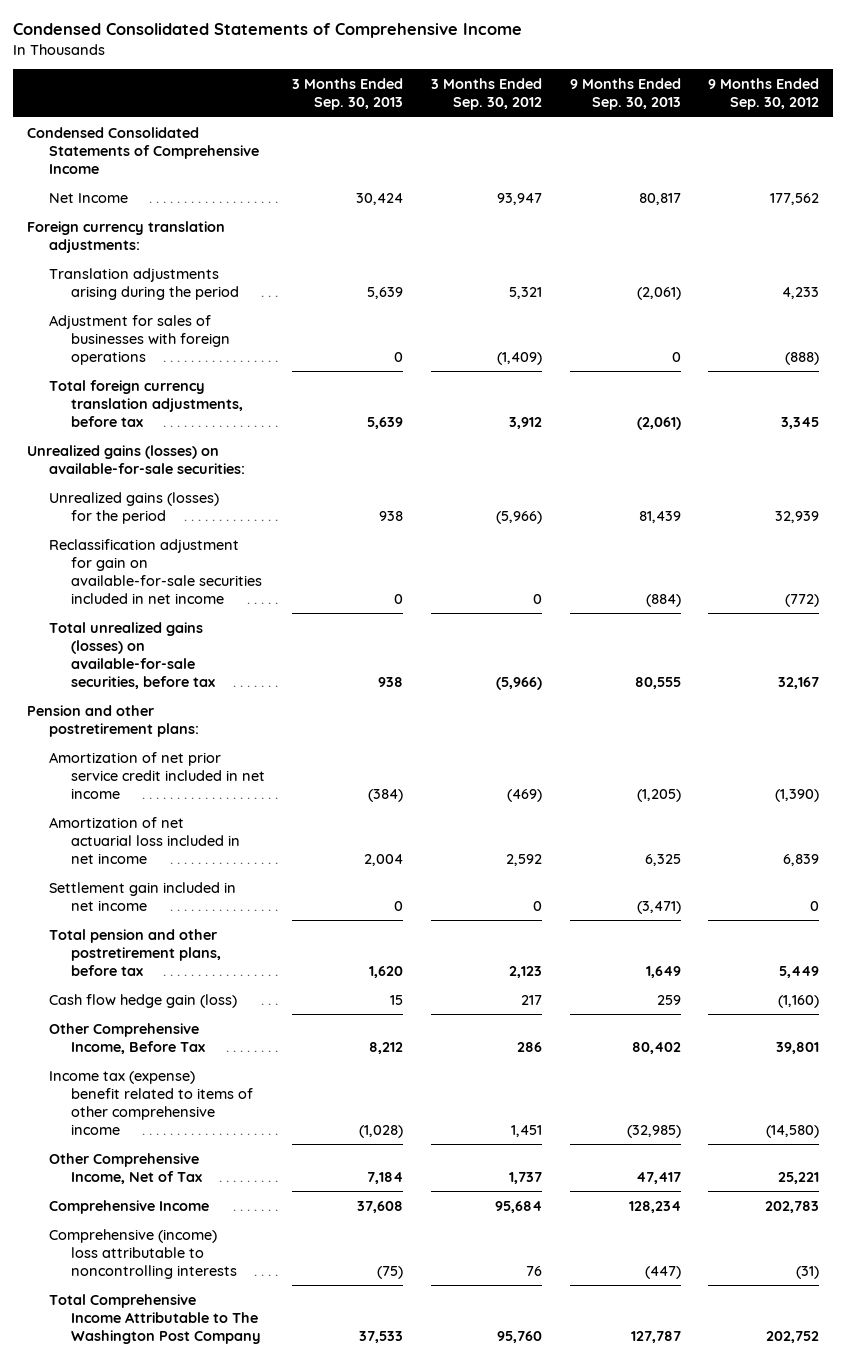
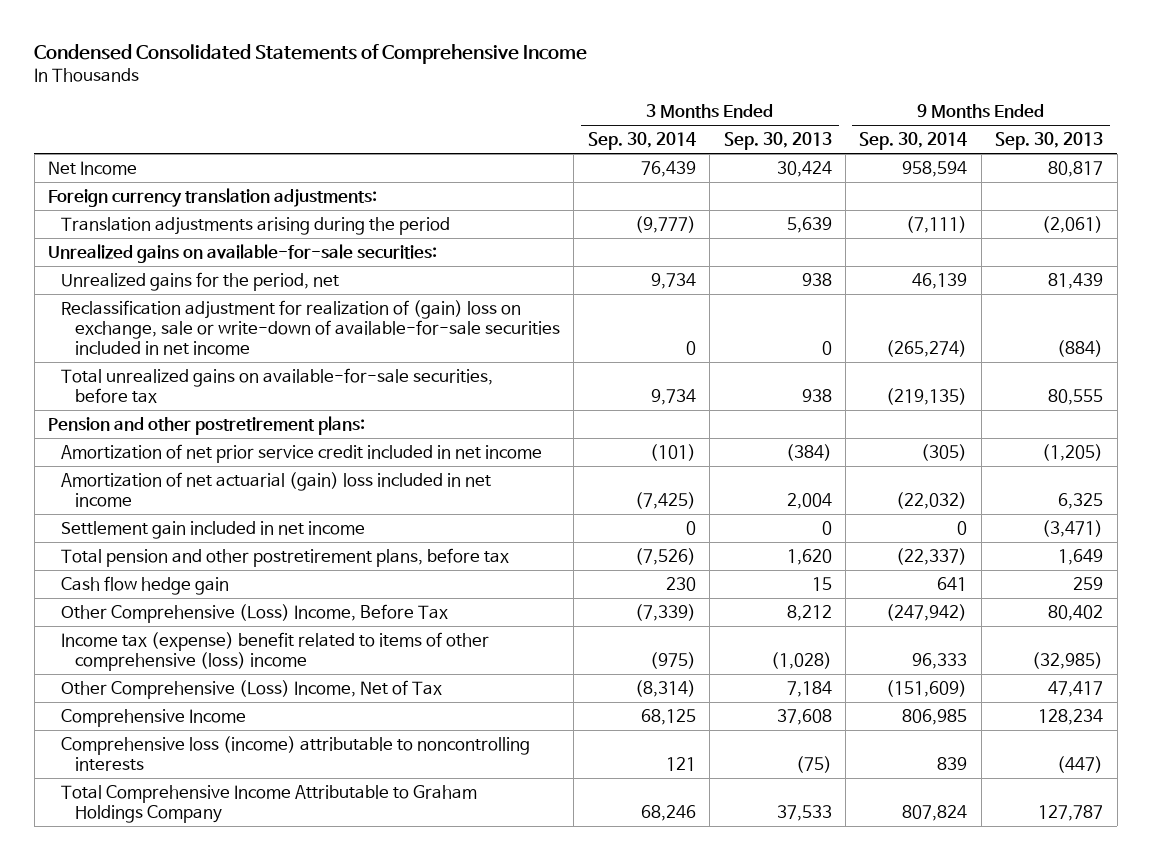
- | 3 Months Ended Sep. 30, 2013 | 3 Months Ended Sep. 30, 2012 | 9 Months Ended Sep. 30, 2013 | 9 Months Ended Sep. 30, 2012
+ | 3 Months Ended Sep. 30, 2014 | 3 Months Ended Sep. 30, 2013 | 9 Months Ended Sep. 30, 2014 | 9 Months Ended Sep. 30, 2013
- Condensed Consolidated Statements of Comprehensive Income
- Adjustment for sales of businesses with foreign operations | 0 | (1,409) | 0 | (888)
- Total foreign currency translation adjustments, before tax | 5,639 | 3,912 | (2,061) | 3,345
- Unrealized gains (losses) on available-for-sale securities:
- Unrealized gains (losses) for the period | 938 | (5,966) | 81,439 | 32,939
- Reclassification adjustment for gain on available-for-sale securities included in net income | 0 | 0 | (884) | (772)
- Total unrealized gains (losses) on available-for-sale securities, before tax | 938 | (5,966) | 80,555 | 32,167
+ Unrealized gains on available-for-sale securities:
+ Unrealized gains for the period, net | 9,734 | 938 | 46,139 | 81,439
+ Reclassification adjustment for realization of (gain) loss on exchange, sale or write-down of available-for-sale securities included in net income | 0 | 0 | (265,274) | (884)
+ Total unrealized gains on available-for-sale securities, before tax | 9,734 | 938 | (219,135) | 80,555
- Amortization of net actuarial loss included in net income | 2,004 | 2,592 | 6,325 | 6,839
+ Amortization of net actuarial (gain) loss included in net income | (7,425) | 2,004 | (22,032) | 6,325
- Cash flow hedge gain (loss) | 15 | 217 | 259 | (1,160)
- Other Comprehensive Income, Before Tax | 8,212 | 286 | 80,402 | 39,801
- Income tax (expense) benefit related to items of other comprehensive income | (1,028) | 1,451 | (32,985) | (14,580)
- Other Comprehensive Income, Net of Tax | 7,184 | 1,737 | 47,417 | 25,221
+ Cash flow hedge gain | 230 | 15 | 641 | 259
+ Other Comprehensive (Loss) Income, Before Tax | (7,339) | 8,212 | (247,942) | 80,402
+ Income tax (expense) benefit related to items of other comprehensive (loss) income | (975) | (1,028) | 96,333 | (32,985)
+ Other Comprehensive (Loss) Income, Net of Tax | (8,314) | 7,184 | (151,609) | 47,417
- Comprehensive (income) loss attributable to noncontrolling interests | (75) | 76 | (447) | (31)
- Total Comprehensive Income Attributable to The Washington Post Company | 37,533 | 95,760 | 127,787 | 202,752
+ Comprehensive loss (income) attributable to noncontrolling interests | 121 | (75) | 839 | (447)
+ Total Comprehensive Income Attributable to Graham Holdings Company | 68,246 | 37,533 | 807,824 | 127,787

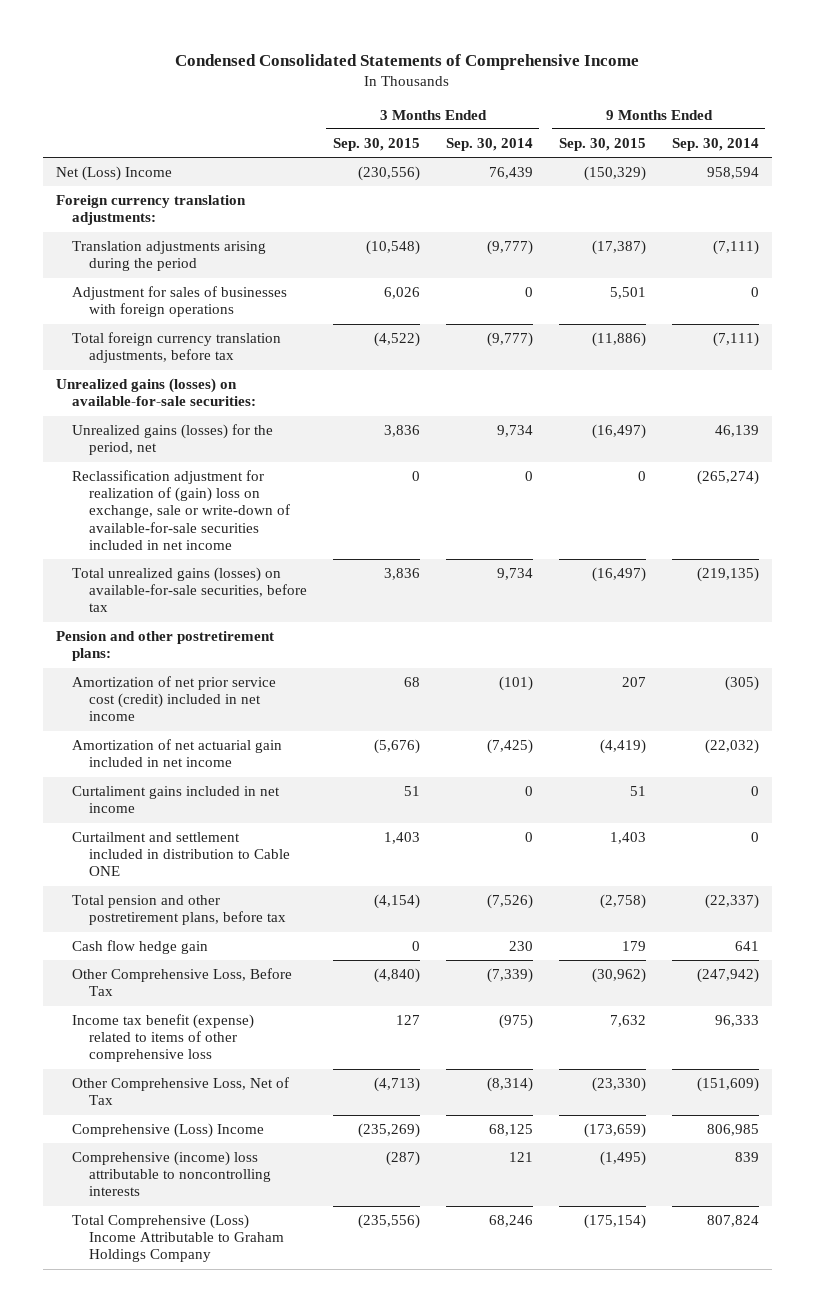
- | 3 Months Ended Sep. 30, 2014 | 3 Months Ended Sep. 30, 2013 | 9 Months Ended Sep. 30, 2014 | 9 Months Ended Sep. 30, 2013
+ | 3 Months Ended Sep. 30, 2015 | 3 Months Ended Sep. 30, 2014 | 9 Months Ended Sep. 30, 2015 | 9 Months Ended Sep. 30, 2014
- Net Income | 76,439 | 30,424 | 958,594 | 80,817
+ Net (Loss) Income | (230,556) | 76,439 | (150,329) | 958,594
- Unrealized gains on available-for-sale securities:
- Unrealized gains for the period, net | 9,734 | 938 | 46,139 | 81,439
+ Adjustment for sales of businesses with foreign operations | 6,026 | 0 | 5,501 | 0
+ Total foreign currency translation adjustments, before tax | (4,522) | (9,777) | (11,886) | (7,111)
+ Unrealized gains (losses) on available-for-sale securities:
+ Unrealized gains (losses) for the period, net | 3,836 | 9,734 | (16,497) | 46,139
- Total unrealized gains on available-for-sale securities, before tax | 9,734 | 938 | (219,135) | 80,555
+ Total unrealized gains (losses) on available-for-sale securities, before tax | 3,836 | 9,734 | (16,497) | (219,135)
- Amortization of net prior service credit included in net income | (101) | (384) | (305) | (1,205)
- Amortization of net actuarial (gain) loss included in net income | (7,425) | 2,004 | (22,032) | 6,325
- Settlement gain included in net income | 0 | 0 | 0 | (3,471)
+ Amortization of net prior service cost (credit) included in net income | 68 | (101) | 207 | (305)
+ Amortization of net actuarial gain included in net income | (5,676) | (7,425) | (4,419) | (22,032)
+ Curtaliment gains included in net income | 51 | 0 | 51 | 0
+ Curtailment and settlement included in distribution to Cable ONE | 1,403 | 0 | 1,403 | 0
- Other Comprehensive (Loss) Income, Before Tax | (7,339) | 8,212 | (247,942) | 80,402
- Income tax (expense) benefit related to items of other comprehensive (loss) income | (975) | (1,028) | 96,333 | (32,985)
- Other Comprehensive (Loss) Income, Net of Tax | (8,314) | 7,184 | (151,609) | 47,417
- Comprehensive Income | 68,125 | 37,608 | 806,985 | 128,234
- Comprehensive loss (income) attributable to noncontrolling interests | 121 | (75) | 839 | (447)
- Total Comprehensive Income Attributable to Graham Holdings Company | 68,246 | 37,533 | 807,824 | 127,787
+ Other Comprehensive Loss, Before Tax | (4,840) | (7,339) | (30,962) | (247,942)
+ Income tax benefit (expense) related to items of other comprehensive loss | 127 | (975) | 7,632 | 96,333
+ Other Comprehensive Loss, Net of Tax | (4,713) | (8,314) | (23,330) | (151,609)
+ Comprehensive (Loss) Income | (235,269) | 68,125 | (173,659) | 806,985
+ Comprehensive (income) loss attributable to noncontrolling interests | (287) | 121 | (1,495) | 839
+ Total Comprehensive (Loss) Income Attributable to Graham Holdings Company | (235,556) | 68,246 | (175,154) | 807,824

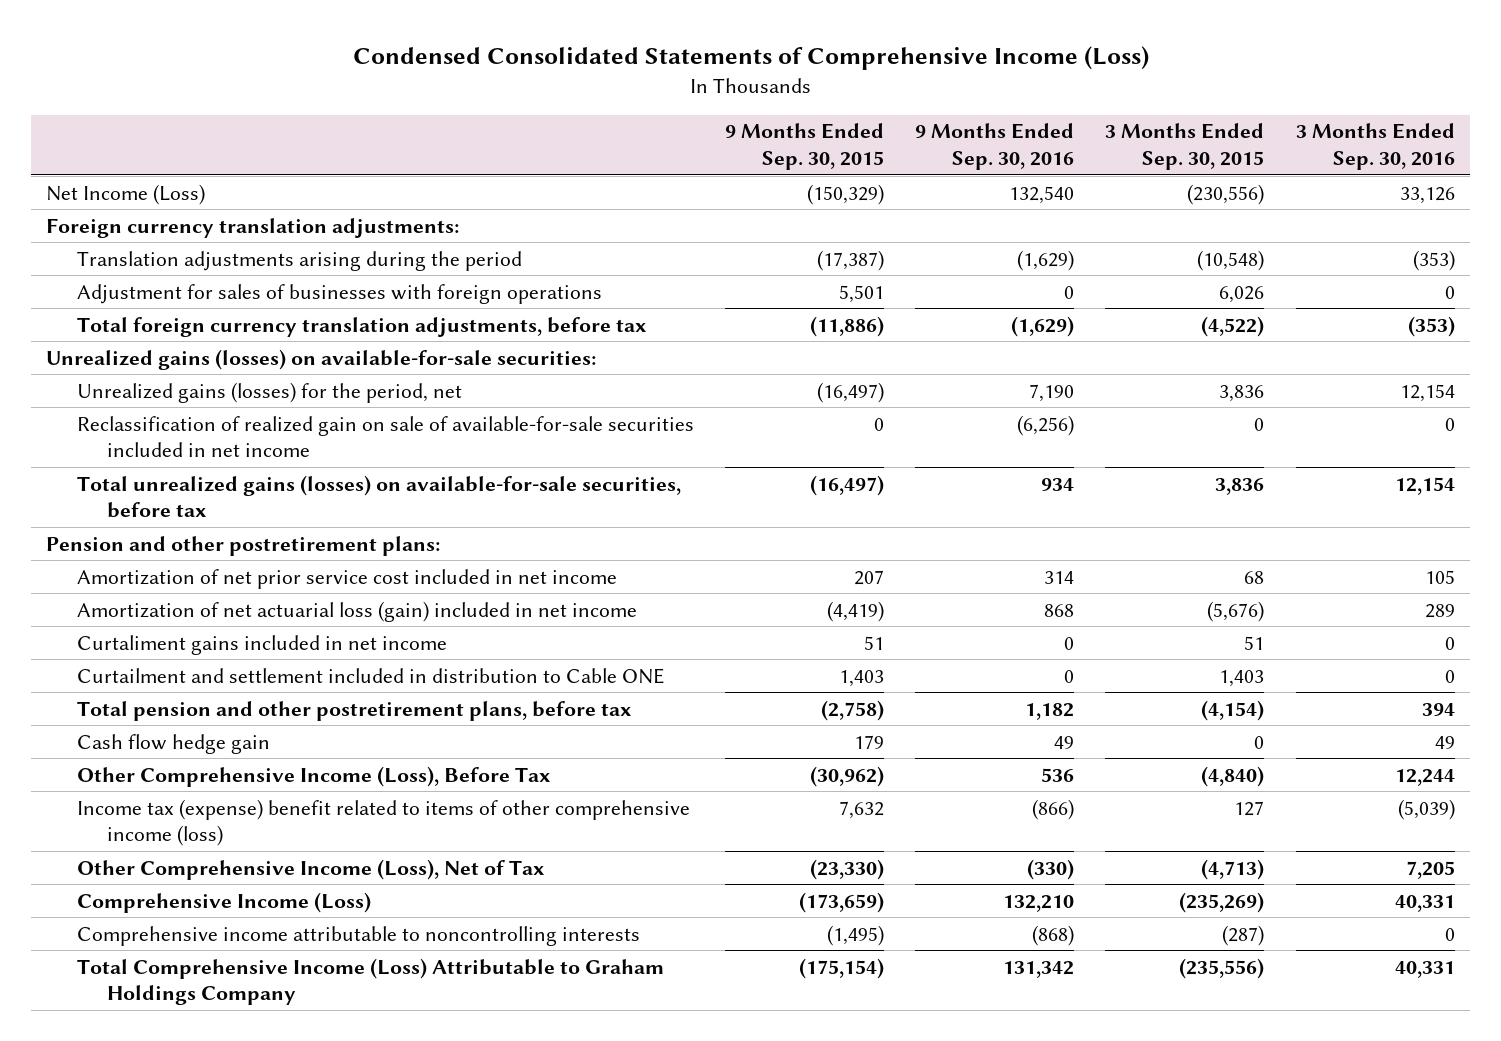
- Condensed Consolidated Statements of Comprehensive Income
+ Condensed Consolidated Statements of Comprehensive Income (Loss)
- | 3 Months Ended Sep. 30, 2015 | 3 Months Ended Sep. 30, 2014 | 9 Months Ended Sep. 30, 2015 | 9 Months Ended Sep. 30, 2014
+ | 9 Months Ended Sep. 30, 2015 | 9 Months Ended Sep. 30, 2016 | 3 Months Ended Sep. 30, 2015 | 3 Months Ended Sep. 30, 2016
- Net (Loss) Income | (230,556) | 76,439 | (150,329) | 958,594
+ Net Income (Loss) | (150,329) | 132,540 | (230,556) | 33,126
- Reclassification adjustment for realization of (gain) loss on exchange, sale or write-down of available-for-sale securities included in net income | 0 | 0 | 0 | (265,274)
+ Reclassification of realized gain on sale of available-for-sale securities included in net income | 0 | (6,256) | 0 | 0
- Amortization of net prior service cost (credit) included in net income | 68 | (101) | 207 | (305)
- Amortization of net actuarial gain included in net income | (5,676) | (7,425) | (4,419) | (22,032)
+ Amortization of net prior service cost included in net income | 207 | 314 | 68 | 105
+ Amortization of net actuarial loss (gain) included in net income | (4,419) | 868 | (5,676) | 289
- Other Comprehensive Loss, Before Tax | (4,840) | (7,339) | (30,962) | (247,942)
- Income tax benefit (expense) related to items of other comprehensive loss | 127 | (975) | 7,632 | 96,333
- Other Comprehensive Loss, Net of Tax | (4,713) | (8,314) | (23,330) | (151,609)
- Comprehensive (Loss) Income | (235,269) | 68,125 | (173,659) | 806,985
- Comprehensive (income) loss attributable to noncontrolling interests | (287) | 121 | (1,495) | 839
- Total Comprehensive (Loss) Income Attributable to Graham Holdings Company | (235,556) | 68,246 | (175,154) | 807,824
+ Other Comprehensive Income (Loss), Before Tax | (30,962) | 536 | (4,840) | 12,244
+ Income tax (expense) benefit related to items of other comprehensive income (loss) | 7,632 | (866) | 127 | (5,039)
+ Other Comprehensive Income (Loss), Net of Tax | (23,330) | (330) | (4,713) | 7,205
+ Comprehensive Income (Loss) | (173,659) | 132,210 | (235,269) | 40,331
+ Comprehensive income attributable to noncontrolling interests | (1,495) | (868) | (287) | 0
+ Total Comprehensive Income (Loss) Attributable to Graham Holdings Company | (175,154) | 131,342 | (235,556) | 40,331

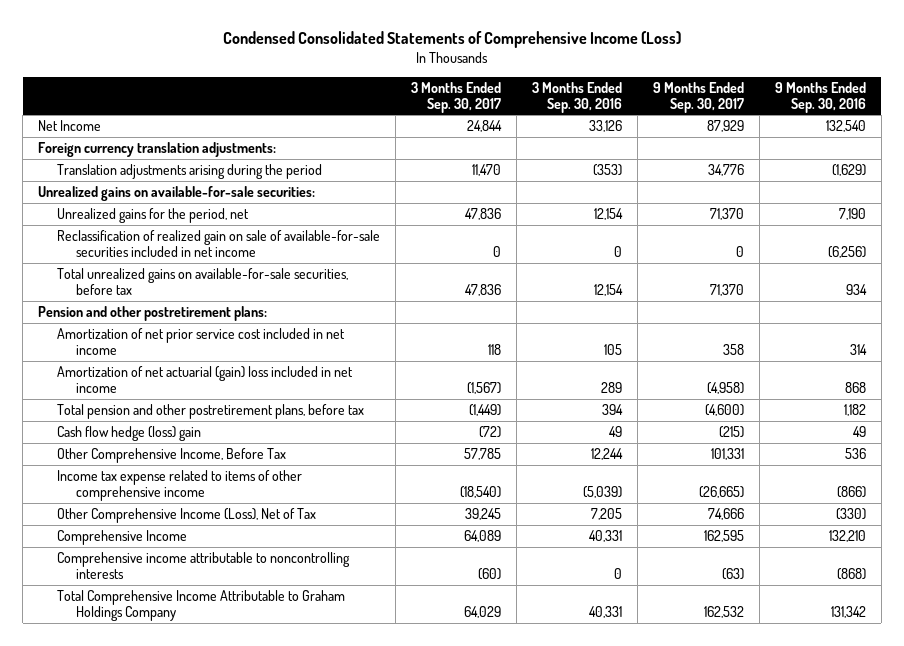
- | 9 Months Ended Sep. 30, 2015 | 9 Months Ended Sep. 30, 2016 | 3 Months Ended Sep. 30, 2015 | 3 Months Ended Sep. 30, 2016
+ | 3 Months Ended Sep. 30, 2017 | 3 Months Ended Sep. 30, 2016 | 9 Months Ended Sep. 30, 2017 | 9 Months Ended Sep. 30, 2016
- Net Income (Loss) | (150,329) | 132,540 | (230,556) | 33,126
+ Net Income | 24,844 | 33,126 | 87,929 | 132,540
- Adjustment for sales of businesses with foreign operations | 5,501 | 0 | 6,026 | 0
- Total foreign currency translation adjustments, before tax | (11,886) | (1,629) | (4,522) | (353)
- Unrealized gains (losses) on available-for-sale securities:
- Unrealized gains (losses) for the period, net | (16,497) | 7,190 | 3,836 | 12,154
+ Unrealized gains on available-for-sale securities:
+ Unrealized gains for the period, net | 47,836 | 12,154 | 71,370 | 7,190
- Total unrealized gains (losses) on available-for-sale securities, before tax | (16,497) | 934 | 3,836 | 12,154
+ Total unrealized gains on available-for-sale securities, before tax | 47,836 | 12,154 | 71,370 | 934
- Amortization of net actuarial loss (gain) included in net income | (4,419) | 868 | (5,676) | 289
- Curtaliment gains included in net income | 51 | 0 | 51 | 0
- Curtailment and settlement included in distribution to Cable ONE | 1,403 | 0 | 1,403 | 0
+ Amortization of net actuarial (gain) loss included in net income | (1,567) | 289 | (4,958) | 868
- Cash flow hedge gain | 179 | 49 | 0 | 49
- Other Comprehensive Income (Loss), Before Tax | (30,962) | 536 | (4,840) | 12,244
- Income tax (expense) benefit related to items of other comprehensive income (loss) | 7,632 | (866) | 127 | (5,039)
+ Cash flow hedge (loss) gain | (72) | 49 | (215) | 49
+ Other Comprehensive Income, Before Tax | 57,785 | 12,244 | 101,331 | 536
+ Income tax expense related to items of other comprehensive income | (18,540) | (5,039) | (26,665) | (866)
- Comprehensive Income (Loss) | (173,659) | 132,210 | (235,269) | 40,331
+ Comprehensive Income | 64,089 | 40,331 | 162,595 | 132,210
- Total Comprehensive Income (Loss) Attributable to Graham Holdings Company | (175,154) | 131,342 | (235,556) | 40,331
+ Total Comprehensive Income Attributable to Graham Holdings Company | 64,029 | 40,331 | 162,532 | 131,342

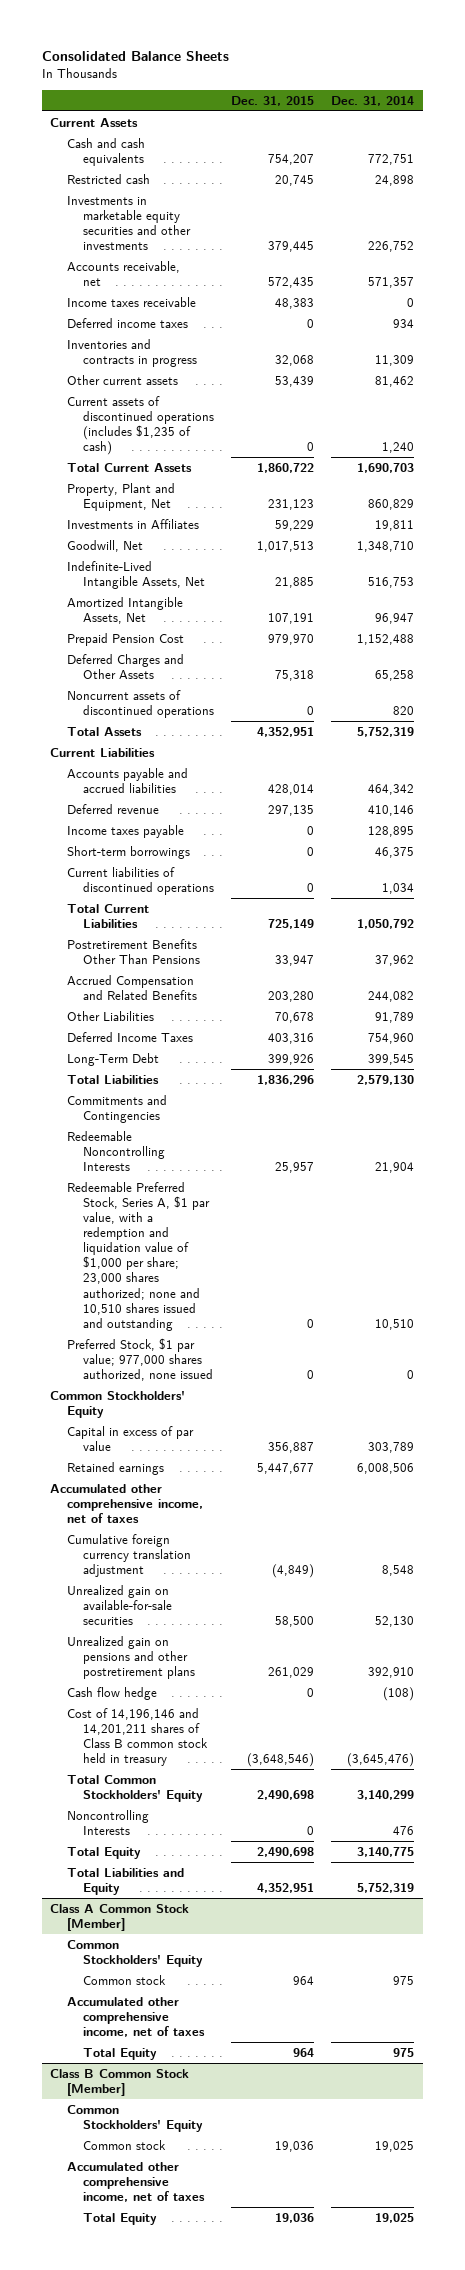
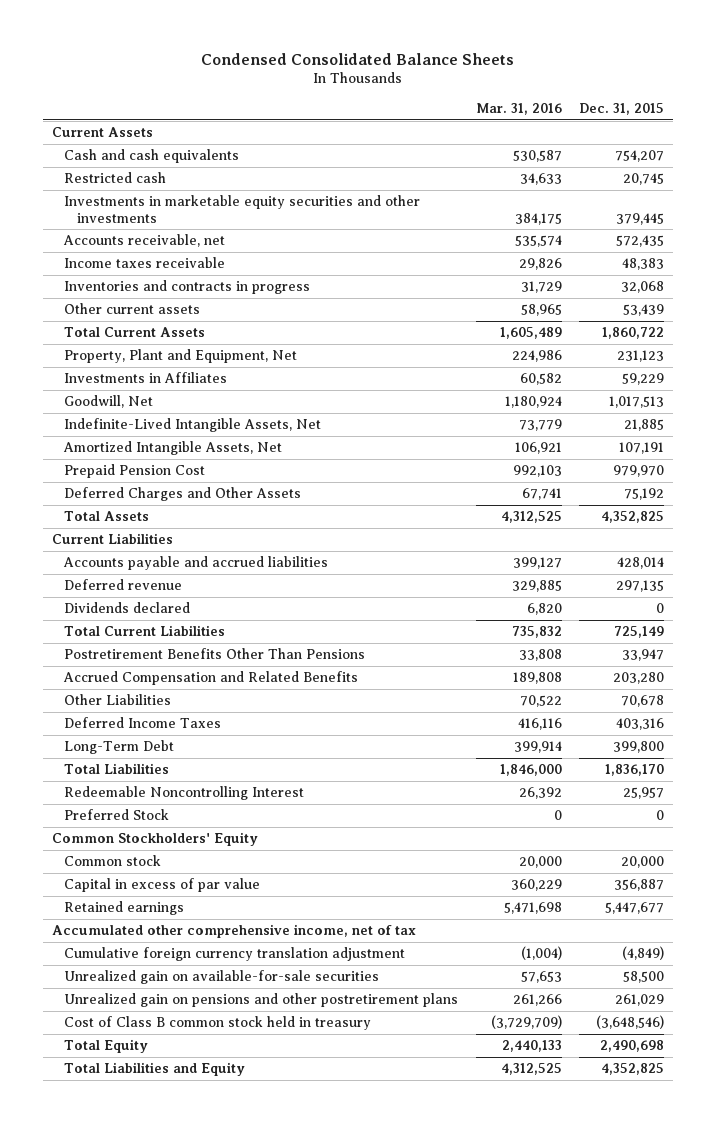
- Consolidated Balance Sheets
+ Condensed Consolidated Balance Sheets
- | Dec. 31, 2015 | Dec. 31, 2014
+ | Mar. 31, 2016 | Dec. 31, 2015
- Deferred income taxes | 0 | 934
- Current assets of discontinued operations (includes $1,235 of cash) | 0 | 1,240
- Deferred Charges and Other Assets | 75,318 | 65,258
- Noncurrent assets of discontinued operations | 0 | 820
- Total Assets | 4,352,951 | 5,752,319
+ Deferred Charges and Other Assets | 67,741 | 75,192
+ Total Assets | 4,312,525 | 4,352,825
- Income taxes payable | 0 | 128,895
- Short-term borrowings | 0 | 46,375
- Current liabilities of discontinued operations | 0 | 1,034
+ Dividends declared | 6,820 | 0
- Long-Term Debt | 399,926 | 399,545
- Total Liabilities | 1,836,296 | 2,579,130
- Commitments and Contingencies
- Redeemable Noncontrolling Interests | 25,957 | 21,904
- Redeemable Preferred Stock, Series A, $1 par value, with a redemption and liquidation value of $1,000 per share; 23,000 shares authorized; none and 10,510 shares issued and outstanding | 0 | 10,510
- Preferred Stock, $1 par value; 977,000 shares authorized, none issued | 0 | 0
+ Long-Term Debt | 399,914 | 399,800
+ Total Liabilities | 1,846,000 | 1,836,170
+ Redeemable Noncontrolling Interest | 26,392 | 25,957
+ Preferred Stock | 0 | 0
+ Common stock | 20,000 | 20,000
- Accumulated other comprehensive income, net of taxes
+ Accumulated other comprehensive income, net of tax
- Cash flow hedge | 0 | (108)
- Cost of 14,196,146 and 14,201,211 shares of Class B common stock held in treasury | (3,648,546) | (3,645,476)
- Total Common Stockholders' Equity | 2,490,698 | 3,140,299
- Noncontrolling Interests | 0 | 476
+ Cost of Class B common stock held in treasury | (3,729,709) | (3,648,546)
- Total Liabilities and Equity | 4,352,951 | 5,752,319
- Class A Common Stock [Member]
- Common Stockholders' Equity
- Common stock | 964 | 975
- Accumulated other comprehensive income, net of taxes
- Total Equity | 964 | 975
- Class B Common Stock [Member]
- Common Stockholders' Equity
- Common stock | 19,036 | 19,025
- Accumulated other comprehensive income, net of taxes
- Total Equity | 19,036 | 19,025
+ Total Liabilities and Equity | 4,312,525 | 4,352,825

